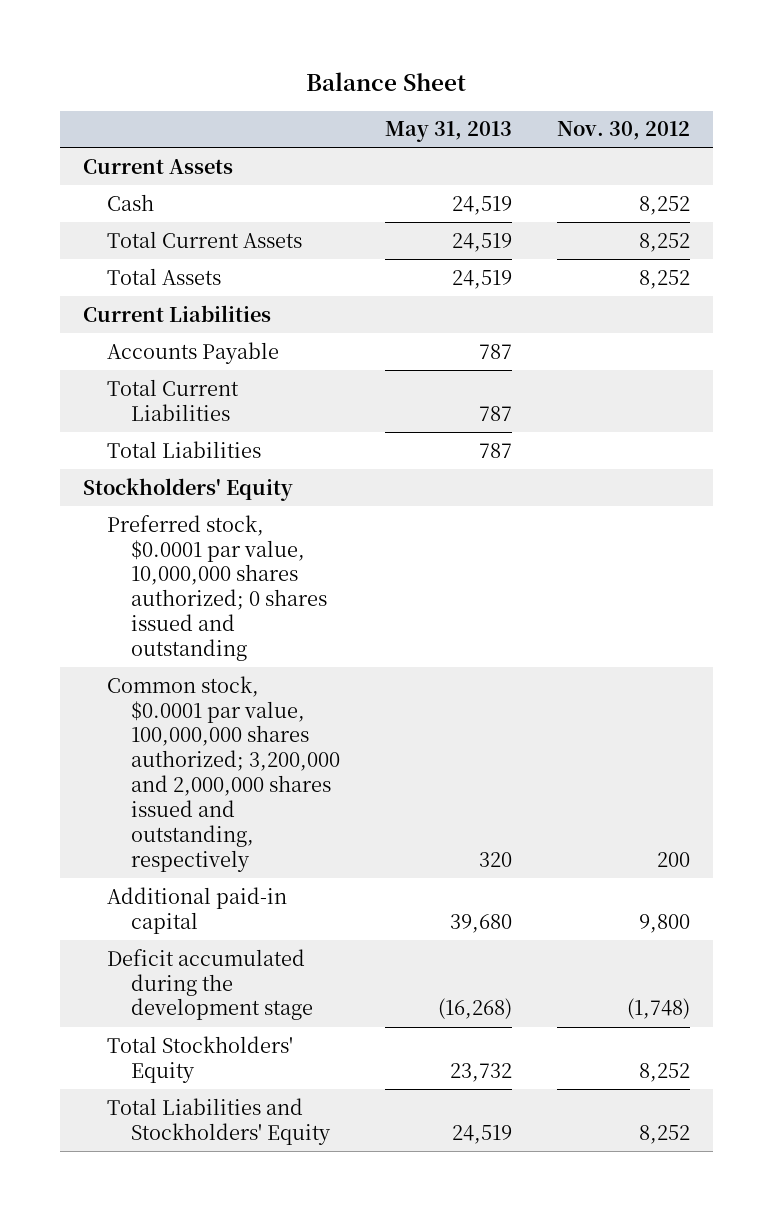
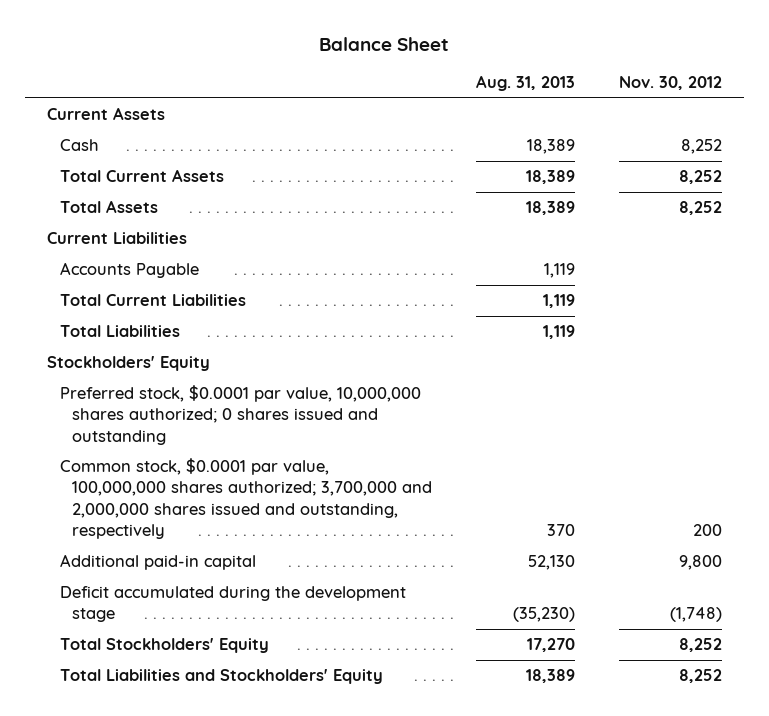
- | May 31, 2013 | Nov. 30, 2012
+ | Aug. 31, 2013 | Nov. 30, 2012
- Common stock, $0.0001 par value, 100,000,000 shares authorized; 3,200,000 and 2,000,000 shares issued and outstanding, respectively | 320 | 200
+ Common stock, $0.0001 par value, 100,000,000 shares authorized; 3,700,000 and 2,000,000 shares issued and outstanding, respectively | 370 | 200

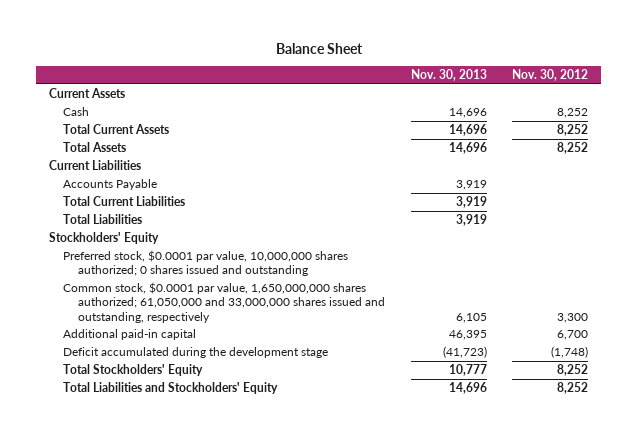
- | Aug. 31, 2013 | Nov. 30, 2012
+ | Nov. 30, 2013 | Nov. 30, 2012
- Common stock, $0.0001 par value, 100,000,000 shares authorized; 3,700,000 and 2,000,000 shares issued and outstanding, respectively | 370 | 200
- Additional paid-in capital | 52,130 | 9,800
+ Common stock, $0.0001 par value, 1,650,000,000 shares authorized; 61,050,000 and 33,000,000 shares issued and outstanding, respectively | 6,105 | 3,300
+ Additional paid-in capital | 46,395 | 6,700

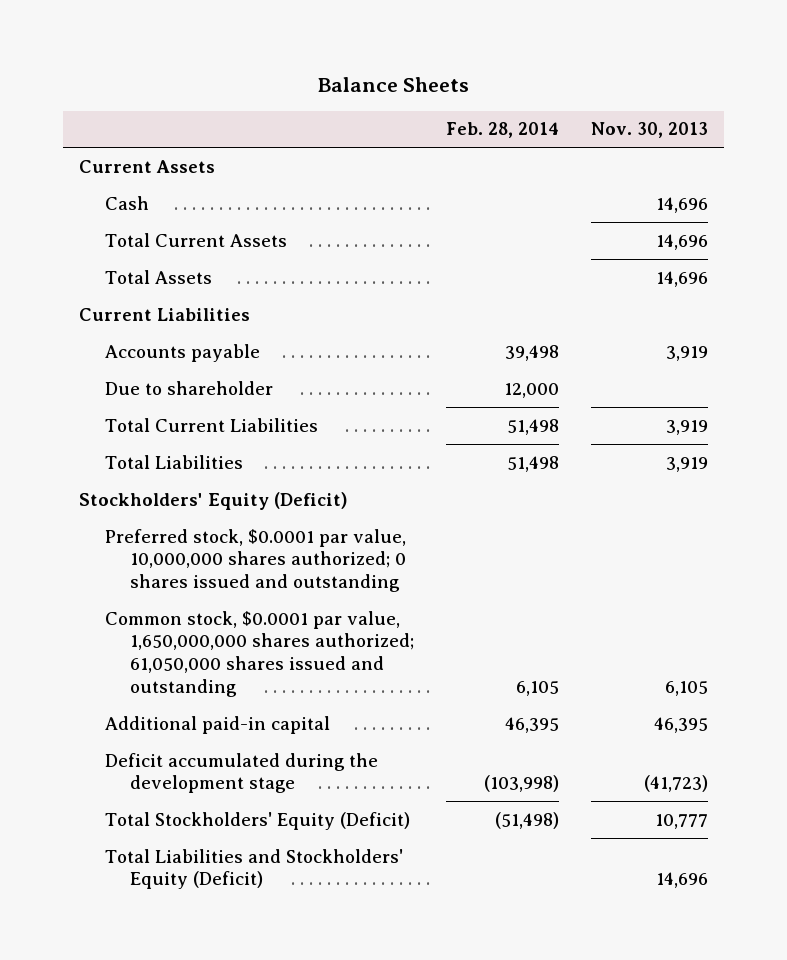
- Balance Sheet
+ Balance Sheets
- | Nov. 30, 2013 | Nov. 30, 2012
+ | Feb. 28, 2014 | Nov. 30, 2013
- Accounts Payable | 3,919 |
+ Accounts payable | 39,498 | 3,919
+ Due to shareholder | 12,000 |
- Stockholders' Equity
+ Stockholders' Equity (Deficit)
- Common stock, $0.0001 par value, 1,650,000,000 shares authorized; 61,050,000 and 33,000,000 shares issued and outstanding, respectively | 6,105 | 3,300
+ Common stock, $0.0001 par value, 1,650,000,000 shares authorized; 61,050,000 shares issued and outstanding | 6,105 | 6,105
- Total Stockholders' Equity | 10,777 | 8,252
- Total Liabilities and Stockholders' Equity | 14,696 | 8,252
+ Total Stockholders' Equity (Deficit) | (51,498) | 10,777
+ Total Liabilities and Stockholders' Equity (Deficit) | | 14,696

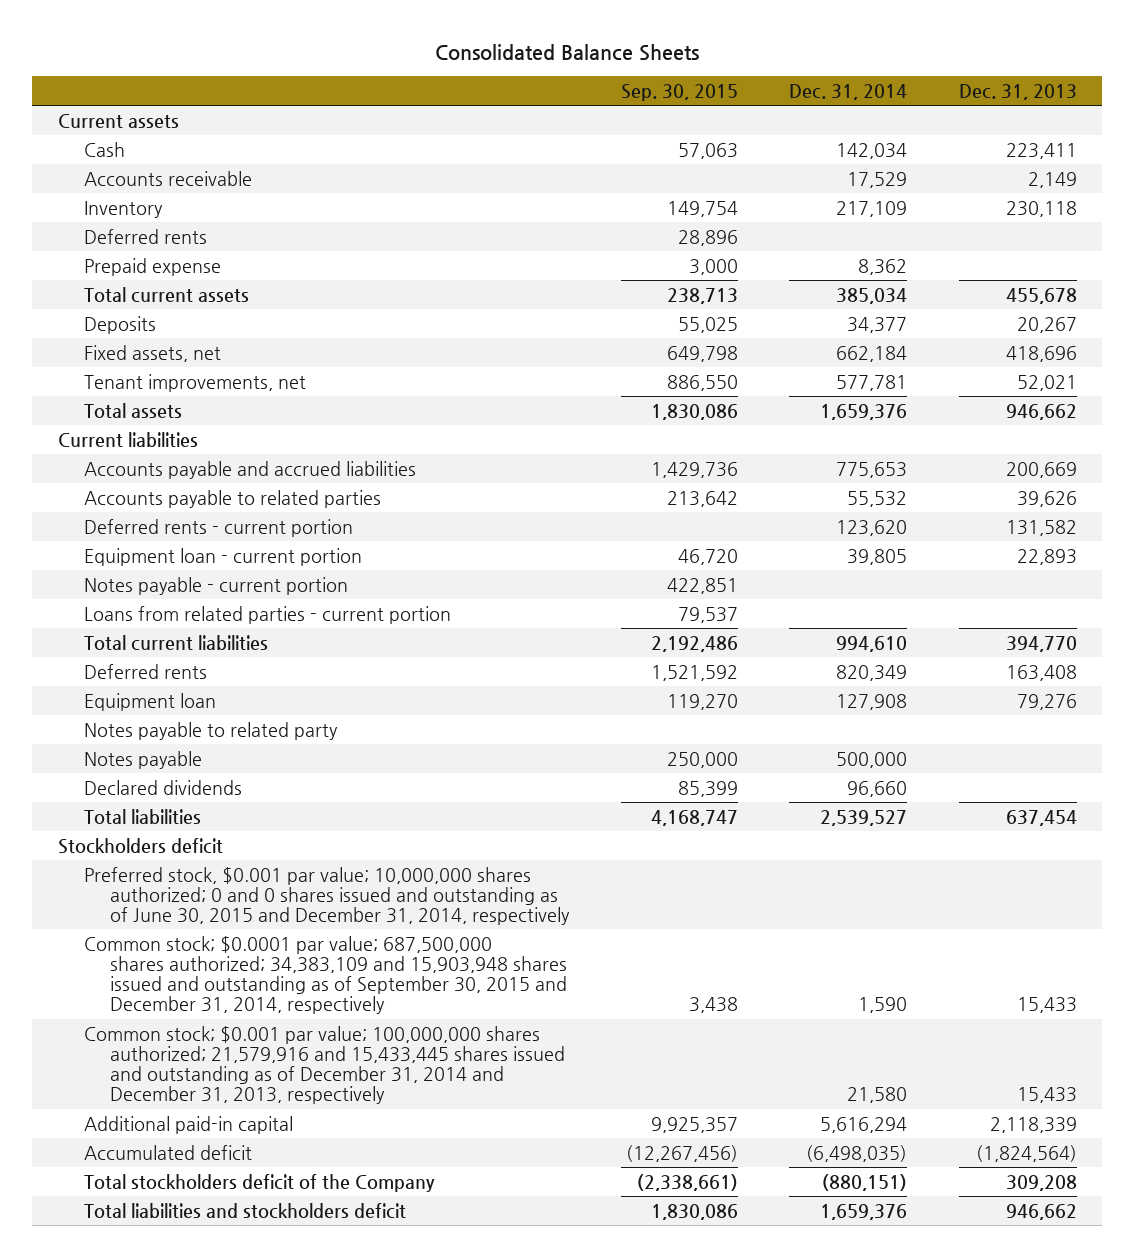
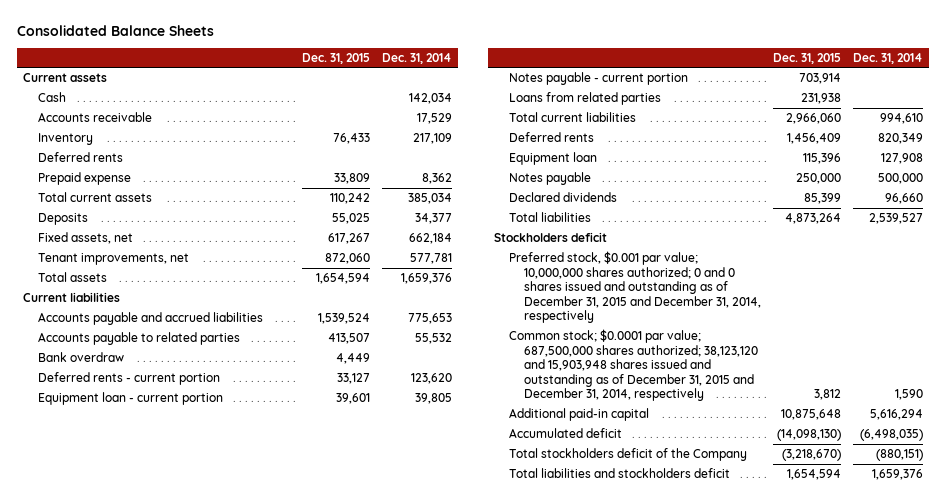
- | Sep. 30, 2015 | Dec. 31, 2014 | Dec. 31, 2013
+ | Dec. 31, 2015 | Dec. 31, 2014
+ Bank overdraw | 4,449 |
- Loans from related parties - current portion | 79,537 | |
+ Loans from related parties | 231,938 |
- Notes payable to related party
- Preferred stock, $0.001 par value; 10,000,000 shares authorized; 0 and 0 shares issued and outstanding as of June 30, 2015 and December 31, 2014, respectively
- Common stock; $0.0001 par value; 687,500,000 shares authorized; 34,383,109 and 15,903,948 shares issued and outstanding as of September 30, 2015 and December 31, 2014, respectively | 3,438 | 1,590 | 15,433
- Common stock; $0.001 par value; 100,000,000 shares authorized; 21,579,916 and 15,433,445 shares issued and outstanding as of December 31, 2014 and December 31, 2013, respectively | | 21,580 | 15,433
+ Preferred stock, $0.001 par value; 10,000,000 shares authorized; 0 and 0 shares issued and outstanding as of December 31, 2015 and December 31, 2014, respectively
+ Common stock; $0.0001 par value; 687,500,000 shares authorized; 38,123,120 and 15,903,948 shares issued and outstanding as of December 31, 2015 and December 31, 2014, respectively | 3,812 | 1,590

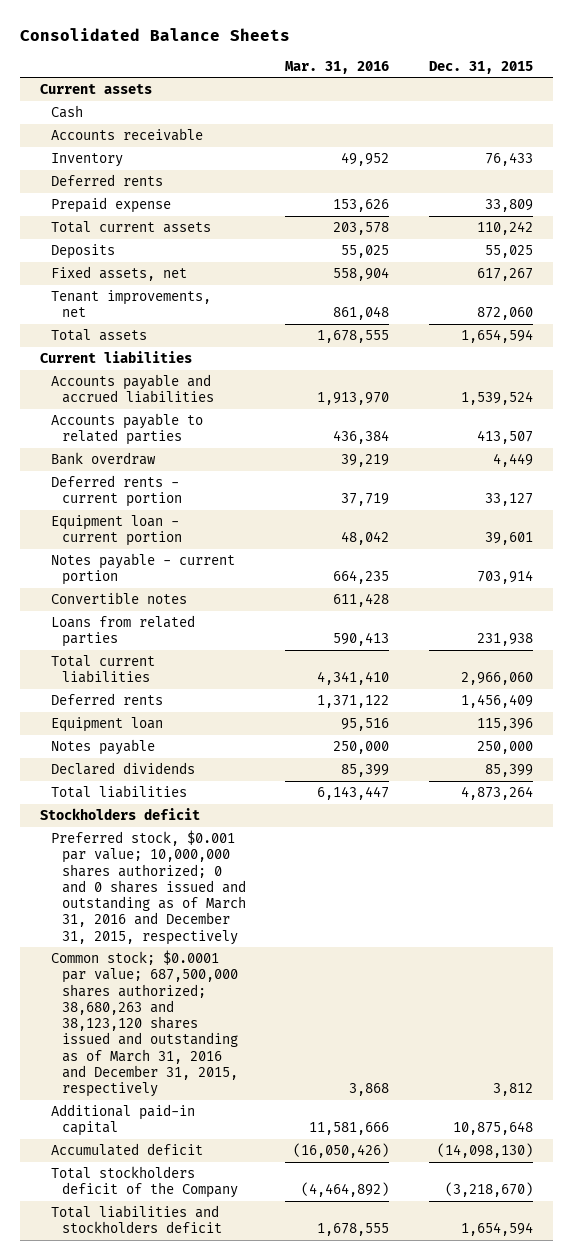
- | Dec. 31, 2015 | Dec. 31, 2014
+ | Mar. 31, 2016 | Dec. 31, 2015
+ Convertible notes | 611,428 |
- Preferred stock, $0.001 par value; 10,000,000 shares authorized; 0 and 0 shares issued and outstanding as of December 31, 2015 and December 31, 2014, respectively
- Common stock; $0.0001 par value; 687,500,000 shares authorized; 38,123,120 and 15,903,948 shares issued and outstanding as of December 31, 2015 and December 31, 2014, respectively | 3,812 | 1,590
+ Preferred stock, $0.001 par value; 10,000,000 shares authorized; 0 and 0 shares issued and outstanding as of March 31, 2016 and December 31, 2015, respectively
+ Common stock; $0.0001 par value; 687,500,000 shares authorized; 38,680,263 and 38,123,120 shares issued and outstanding as of March 31, 2016 and December 31, 2015, respectively | 3,868 | 3,812

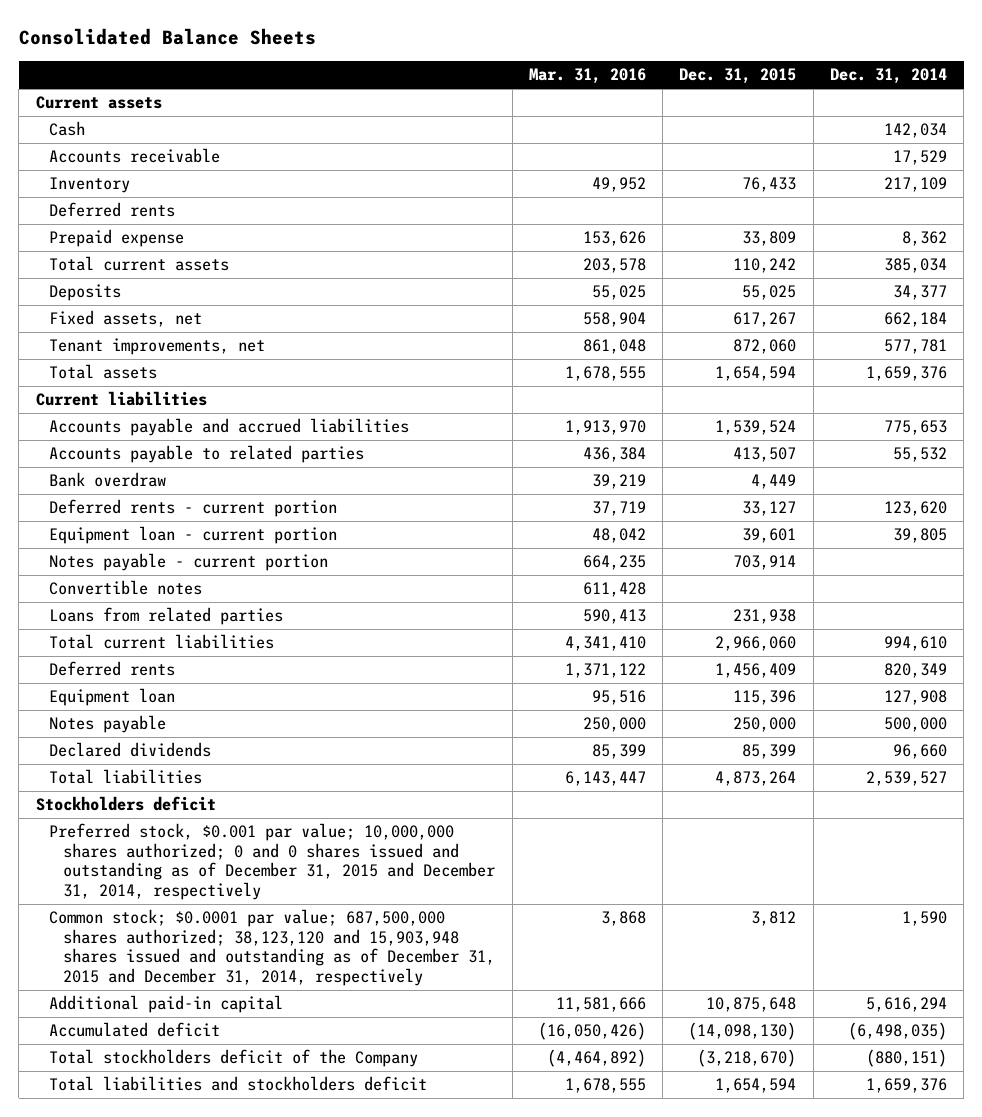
- | Mar. 31, 2016 | Dec. 31, 2015
+ | Mar. 31, 2016 | Dec. 31, 2015 | Dec. 31, 2014
- Preferred stock, $0.001 par value; 10,000,000 shares authorized; 0 and 0 shares issued and outstanding as of March 31, 2016 and December 31, 2015, respectively
- Common stock; $0.0001 par value; 687,500,000 shares authorized; 38,680,263 and 38,123,120 shares issued and outstanding as of March 31, 2016 and December 31, 2015, respectively | 3,868 | 3,812
+ Preferred stock, $0.001 par value; 10,000,000 shares authorized; 0 and 0 shares issued and outstanding as of December 31, 2015 and December 31, 2014, respectively
+ Common stock; $0.0001 par value; 687,500,000 shares authorized; 38,123,120 and 15,903,948 shares issued and outstanding as of December 31, 2015 and December 31, 2014, respectively | 3,868 | 3,812 | 1,590

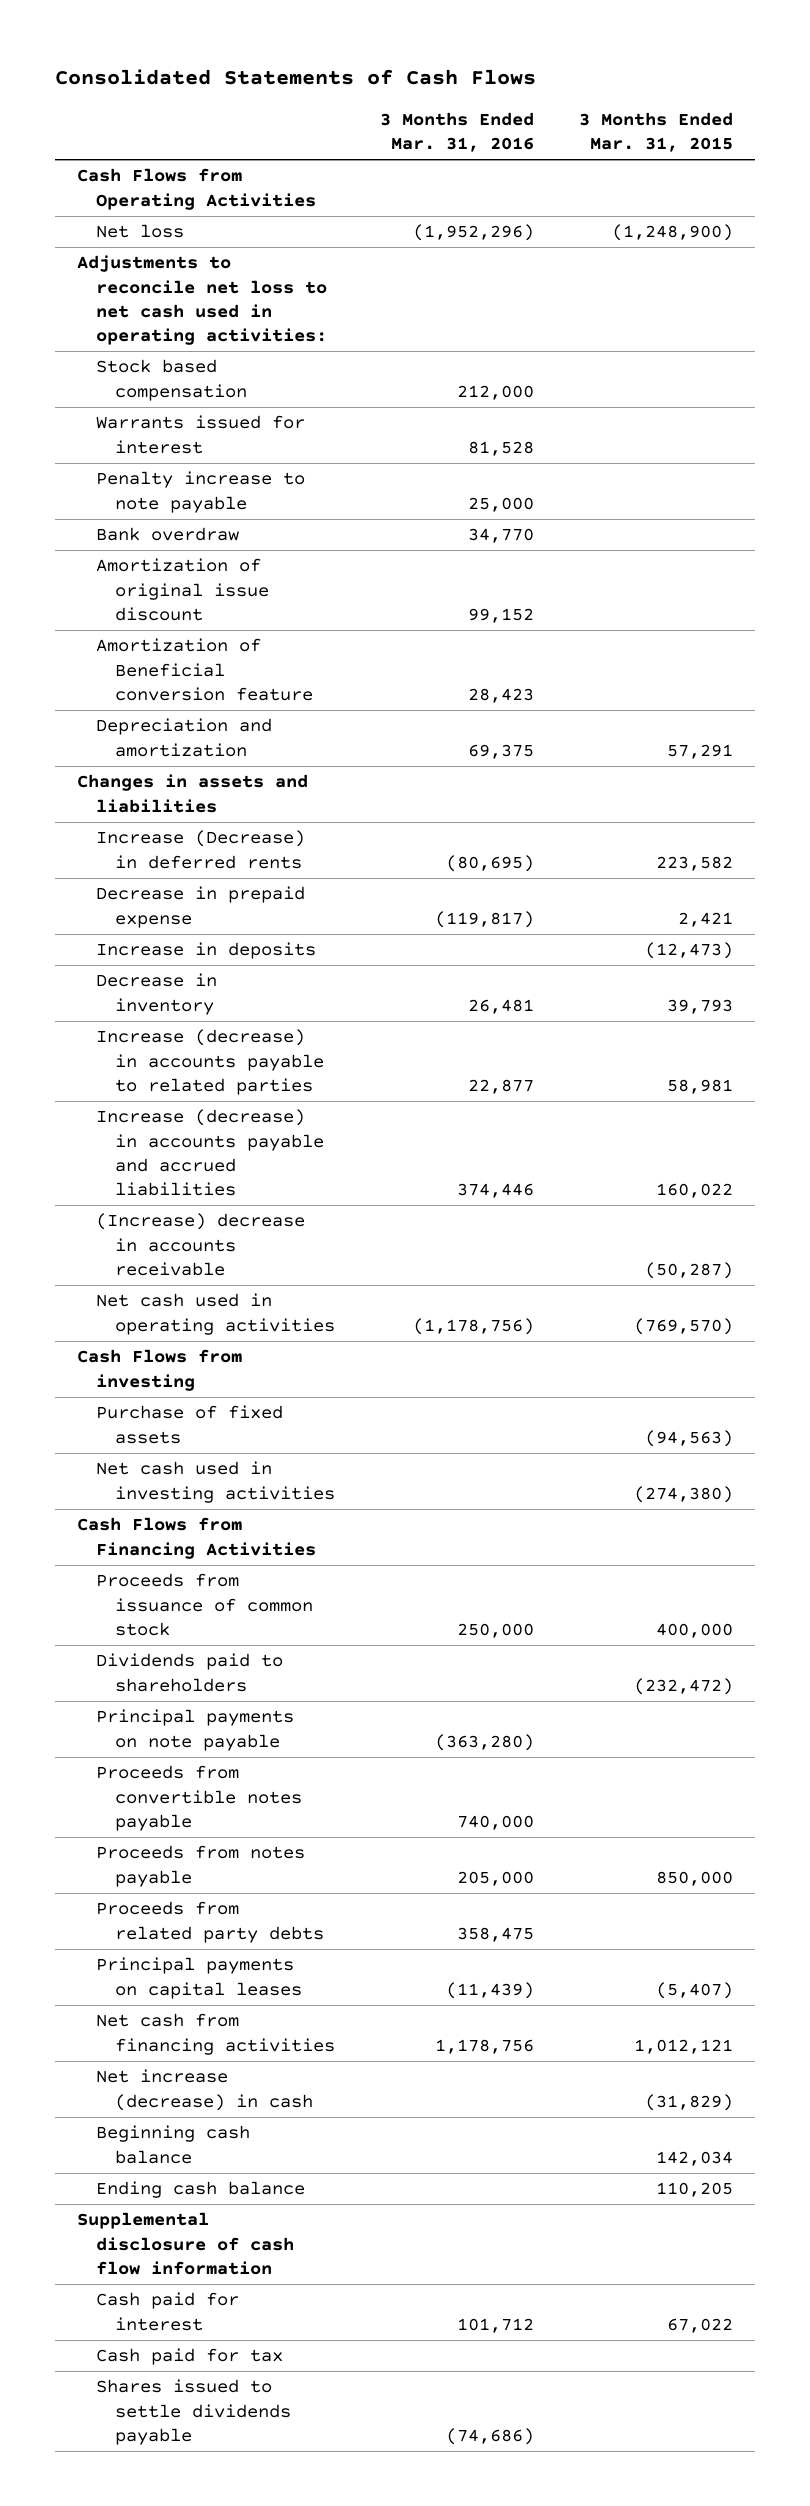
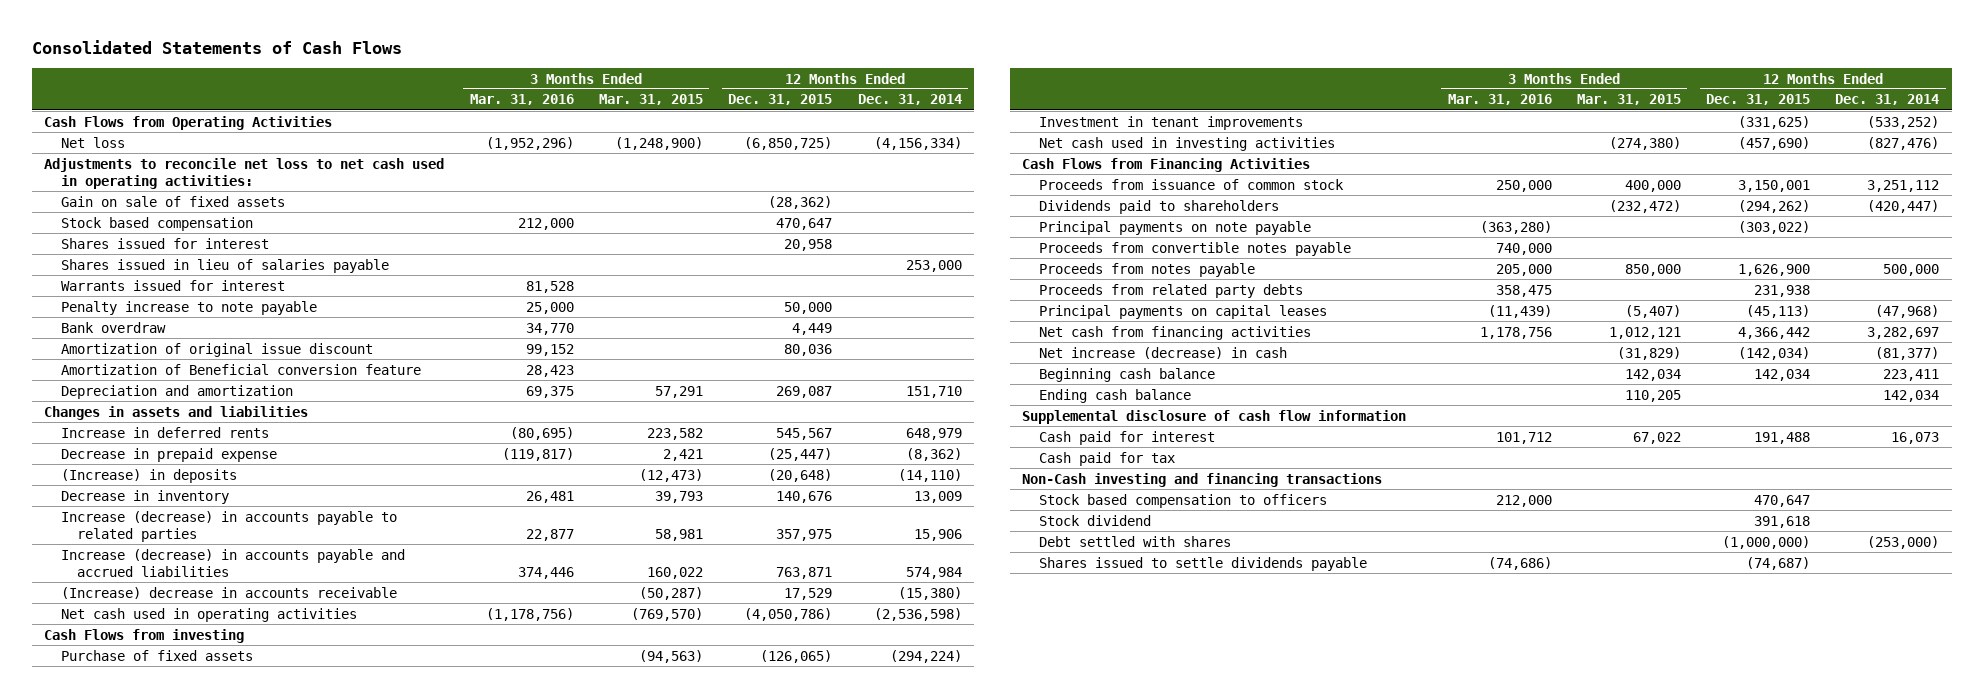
- | 3 Months Ended Mar. 31, 2016 | 3 Months Ended Mar. 31, 2015
+ | 3 Months Ended Mar. 31, 2016 | 3 Months Ended Mar. 31, 2015 | 12 Months Ended Dec. 31, 2015 | 12 Months Ended Dec. 31, 2014
+ Gain on sale of fixed assets | | | (28,362) |
+ Shares issued for interest | | | 20,958 |
+ Shares issued in lieu of salaries payable | | | | 253,000
- Increase (Decrease) in deferred rents | (80,695) | 223,582
+ Increase in deferred rents | (80,695) | 223,582 | 545,567 | 648,979
- Increase in deposits | | (12,473)
+ (Increase) in deposits | | (12,473) | (20,648) | (14,110)
+ Investment in tenant improvements | | | (331,625) | (533,252)
+ Non-Cash investing and financing transactions
+ Stock based compensation to officers | 212,000 | | 470,647 |
+ Stock dividend | | | 391,618 |
+ Debt settled with shares | | | (1,000,000) | (253,000)

